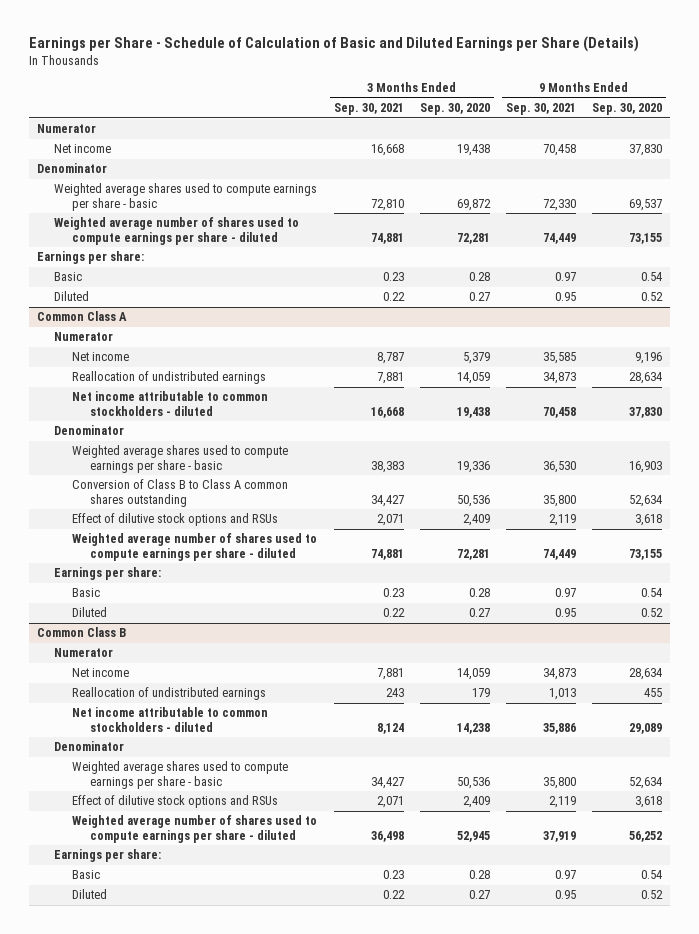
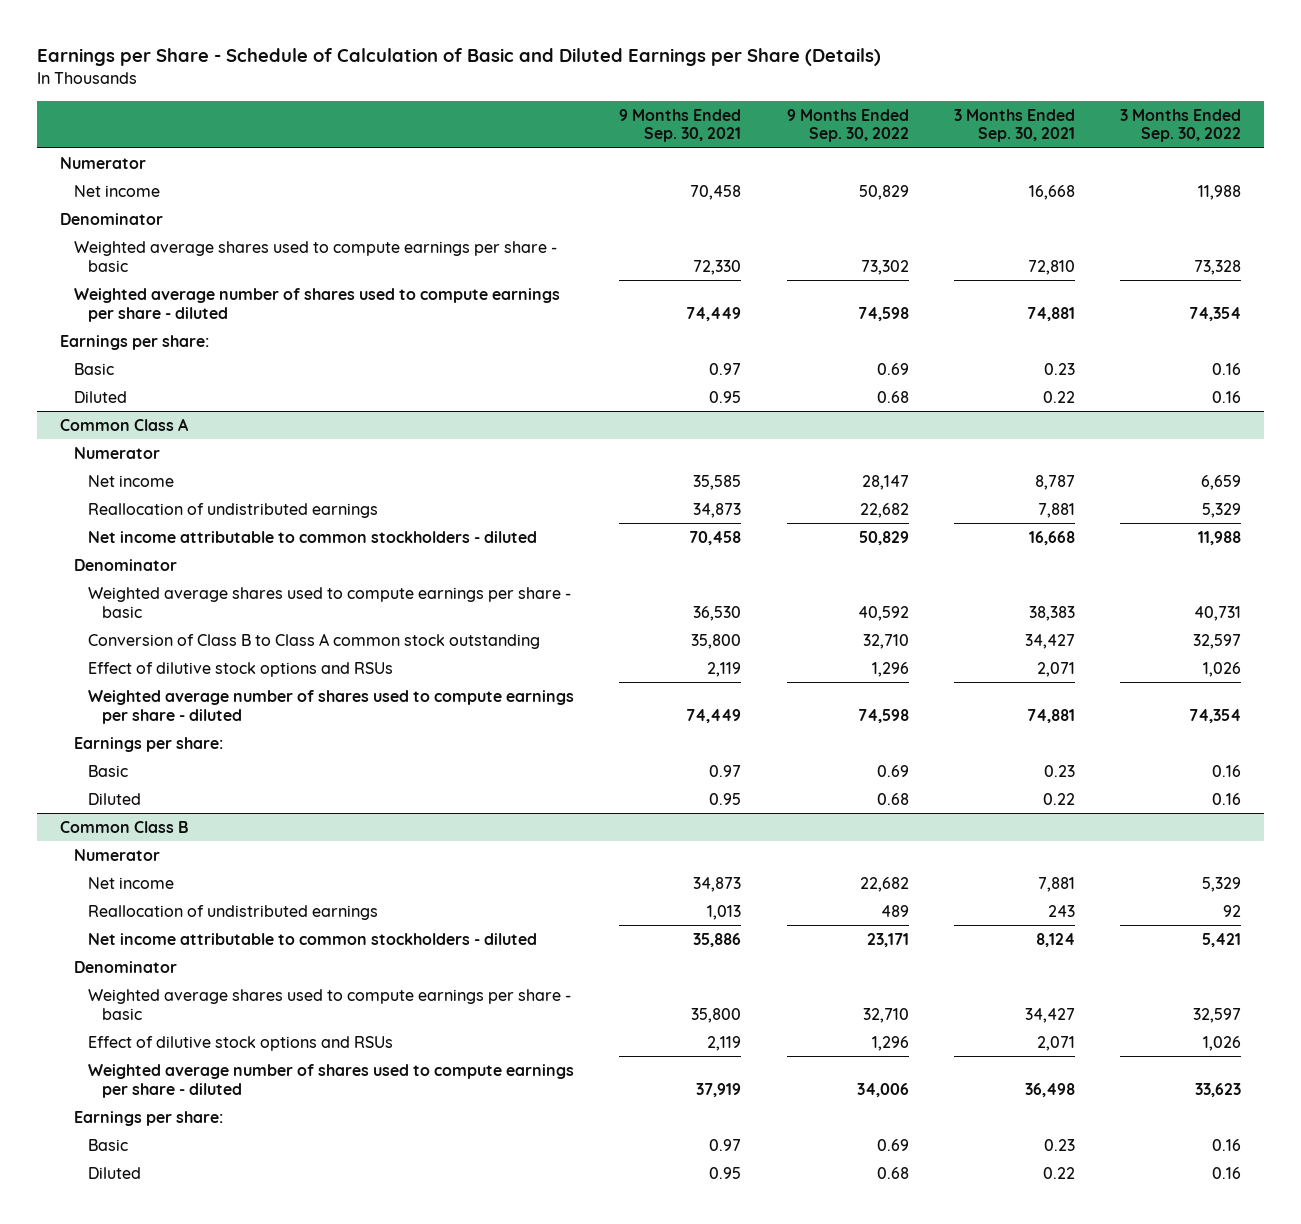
- | 3 Months Ended Sep. 30, 2021 | 3 Months Ended Sep. 30, 2020 | 9 Months Ended Sep. 30, 2021 | 9 Months Ended Sep. 30, 2020
+ | 9 Months Ended Sep. 30, 2021 | 9 Months Ended Sep. 30, 2022 | 3 Months Ended Sep. 30, 2021 | 3 Months Ended Sep. 30, 2022
@ Common Class A
- Conversion of Class B to Class A common shares outstanding | 34,427 | 50,536 | 35,800 | 52,634
+ Conversion of Class B to Class A common stock outstanding | 35,800 | 32,710 | 34,427 | 32,597

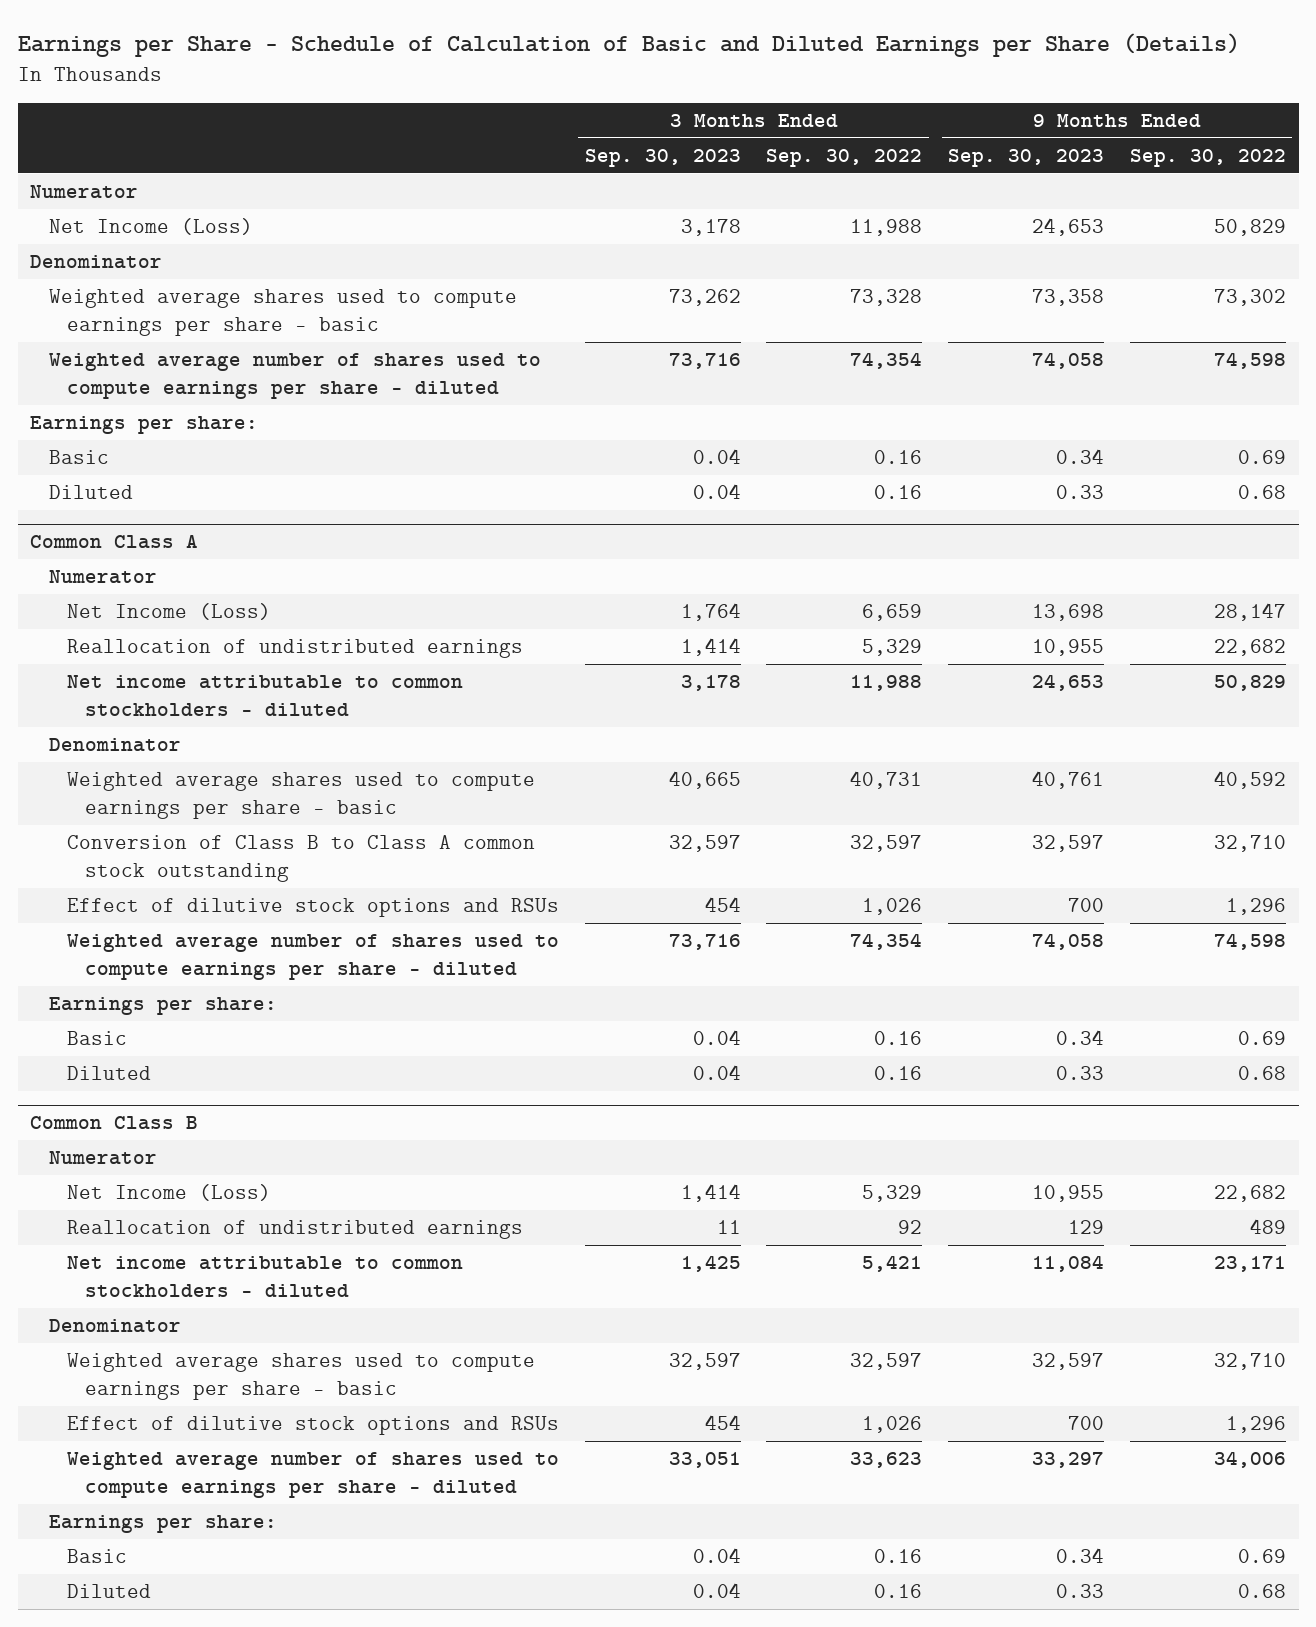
- | 9 Months Ended Sep. 30, 2021 | 9 Months Ended Sep. 30, 2022 | 3 Months Ended Sep. 30, 2021 | 3 Months Ended Sep. 30, 2022
+ | 3 Months Ended Sep. 30, 2023 | 3 Months Ended Sep. 30, 2022 | 9 Months Ended Sep. 30, 2023 | 9 Months Ended Sep. 30, 2022
- Net income | 70,458 | 50,829 | 16,668 | 11,988
+ Net Income (Loss) | 3,178 | 11,988 | 24,653 | 50,829
@ Common Class A
- Net income | 35,585 | 28,147 | 8,787 | 6,659
+ Net Income (Loss) | 1,764 | 6,659 | 13,698 | 28,147
@ Common Class B
- Net income | 34,873 | 22,682 | 7,881 | 5,329
+ Net Income (Loss) | 1,414 | 5,329 | 10,955 | 22,682

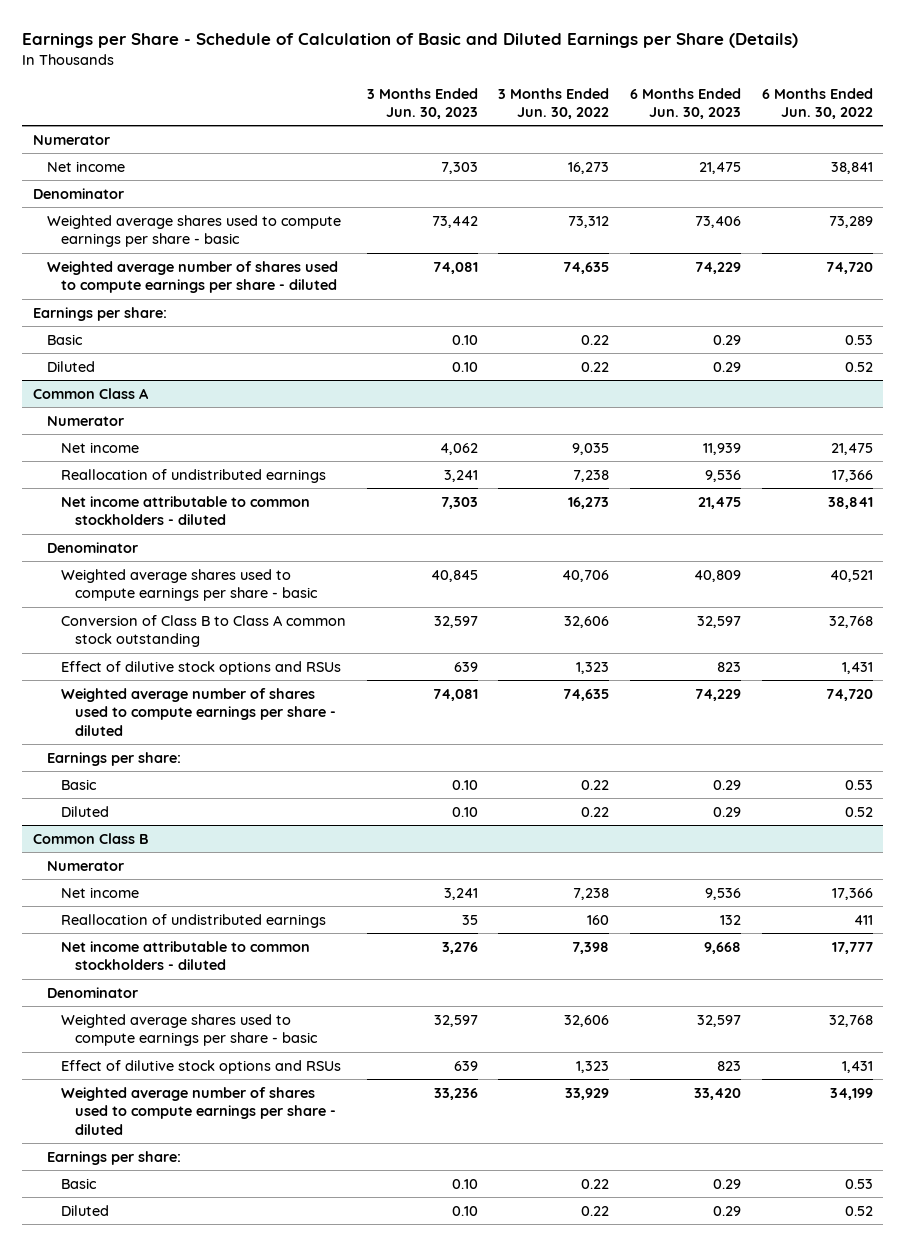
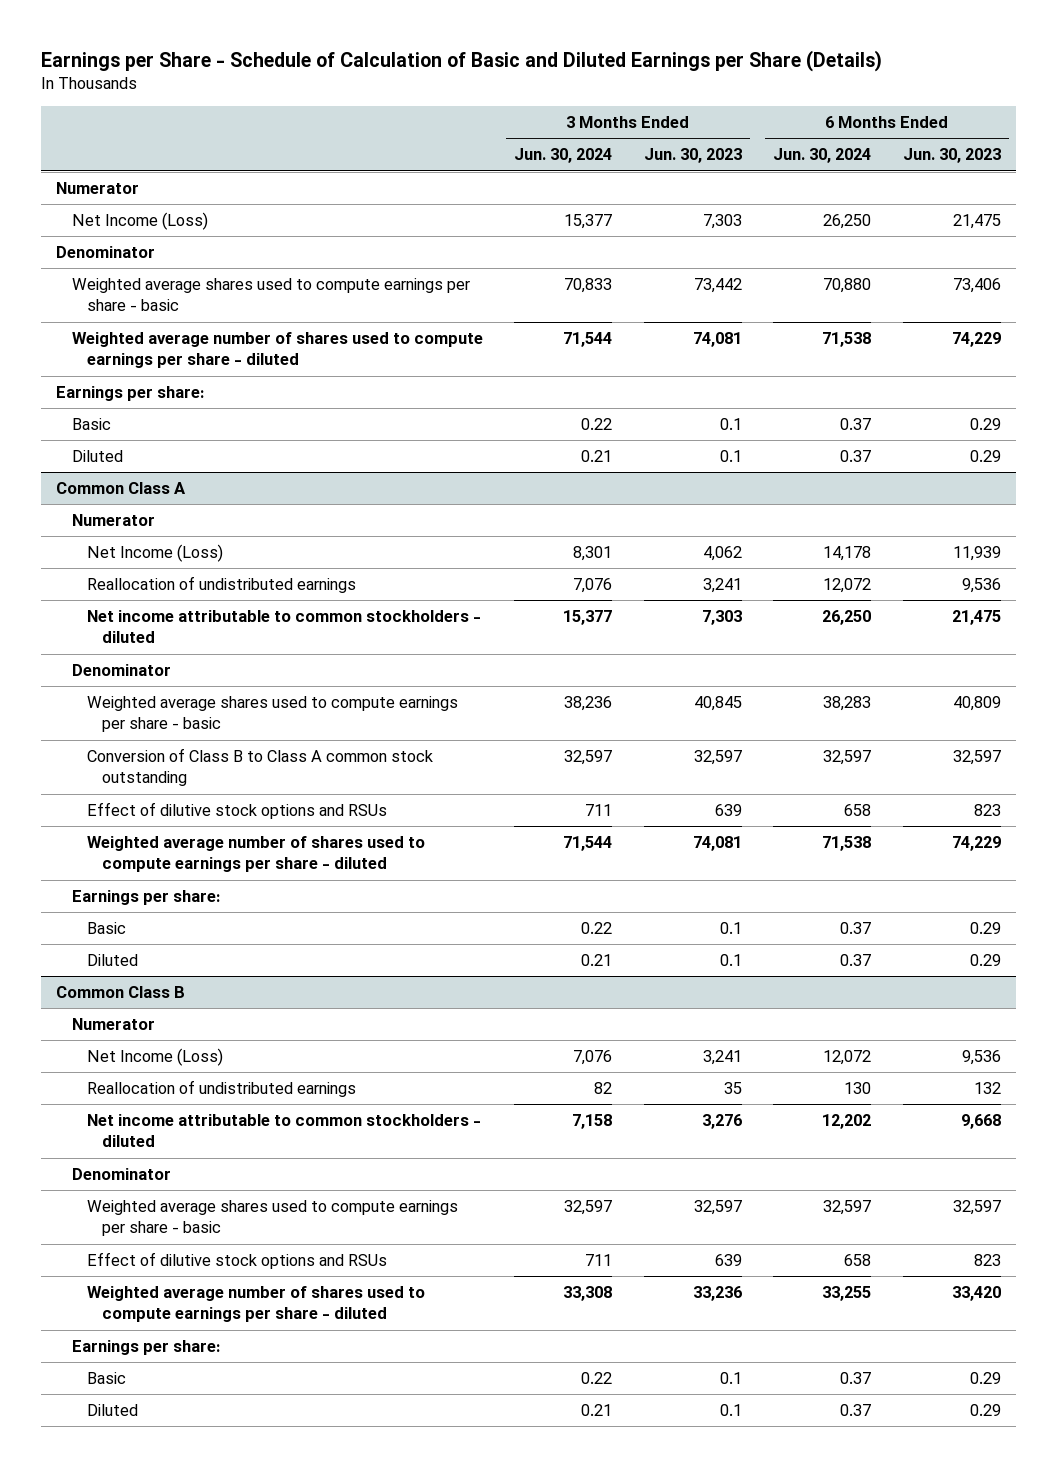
- | 3 Months Ended Jun. 30, 2023 | 3 Months Ended Jun. 30, 2022 | 6 Months Ended Jun. 30, 2023 | 6 Months Ended Jun. 30, 2022
+ | 3 Months Ended Jun. 30, 2024 | 3 Months Ended Jun. 30, 2023 | 6 Months Ended Jun. 30, 2024 | 6 Months Ended Jun. 30, 2023
- Net income | 7,303 | 16,273 | 21,475 | 38,841
+ Net Income (Loss) | 15,377 | 7,303 | 26,250 | 21,475
- Basic | 0.10 | 0.22 | 0.29 | 0.53
- Diluted | 0.10 | 0.22 | 0.29 | 0.52
+ Basic | 0.22 | 0.1 | 0.37 | 0.29
+ Diluted | 0.21 | 0.1 | 0.37 | 0.29
@ Common Class A
- Net income | 4,062 | 9,035 | 11,939 | 21,475
+ Net Income (Loss) | 8,301 | 4,062 | 14,178 | 11,939
- Basic | 0.10 | 0.22 | 0.29 | 0.53
- Diluted | 0.10 | 0.22 | 0.29 | 0.52
+ Basic | 0.22 | 0.1 | 0.37 | 0.29
+ Diluted | 0.21 | 0.1 | 0.37 | 0.29
@ Common Class B
- Net income | 3,241 | 7,238 | 9,536 | 17,366
+ Net Income (Loss) | 7,076 | 3,241 | 12,072 | 9,536
- Basic | 0.10 | 0.22 | 0.29 | 0.53
- Diluted | 0.10 | 0.22 | 0.29 | 0.52
+ Basic | 0.22 | 0.1 | 0.37 | 0.29
+ Diluted | 0.21 | 0.1 | 0.37 | 0.29

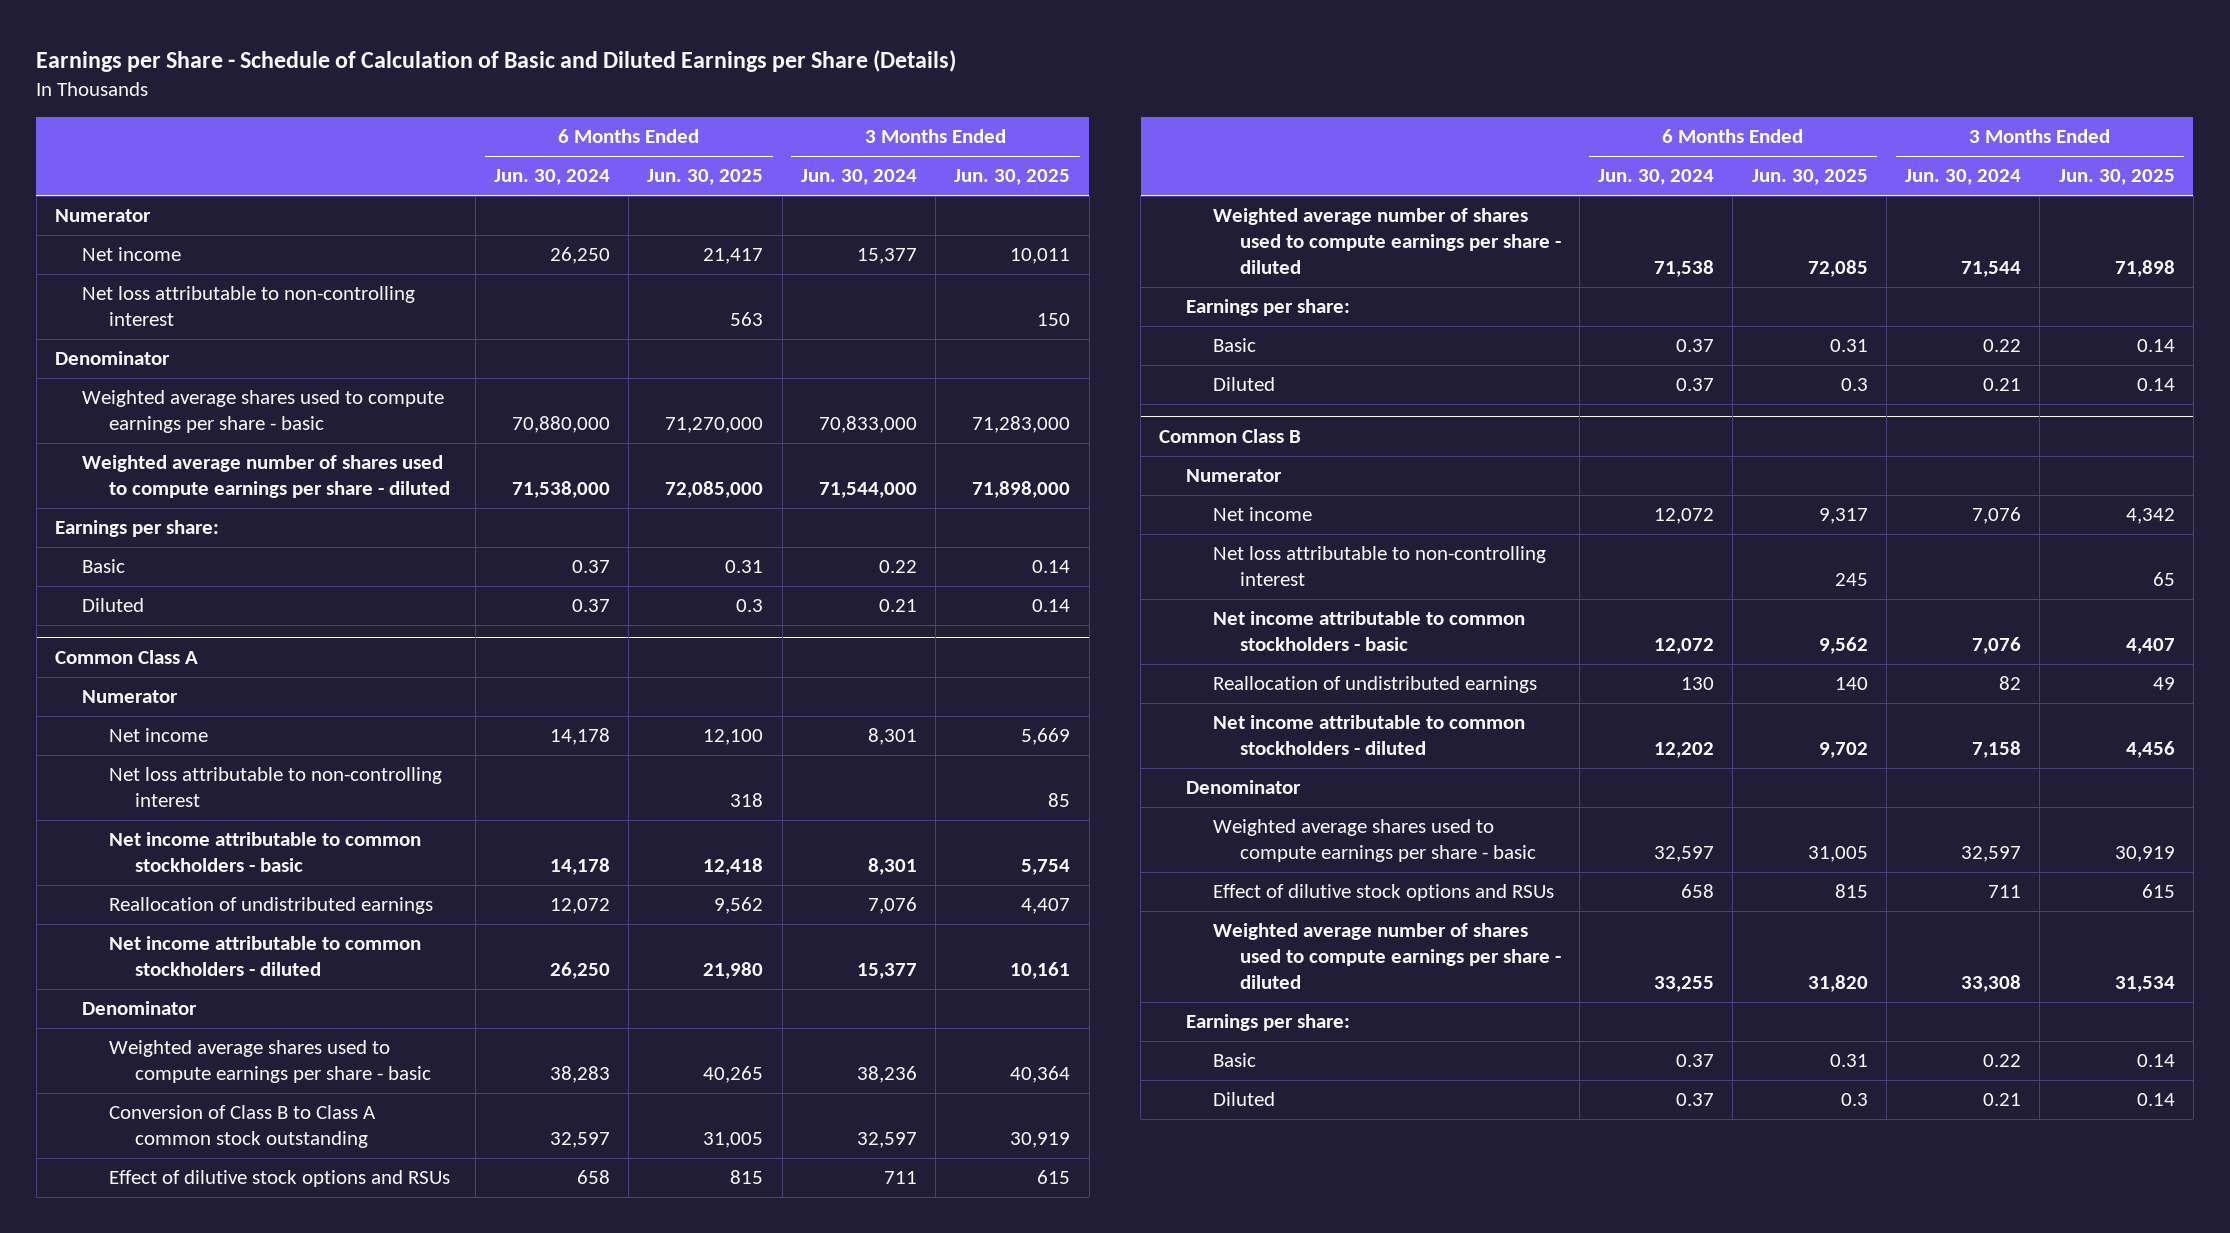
- | 3 Months Ended Jun. 30, 2024 | 3 Months Ended Jun. 30, 2023 | 6 Months Ended Jun. 30, 2024 | 6 Months Ended Jun. 30, 2023
+ | 6 Months Ended Jun. 30, 2024 | 6 Months Ended Jun. 30, 2025 | 3 Months Ended Jun. 30, 2024 | 3 Months Ended Jun. 30, 2025
- Net Income (Loss) | 15,377 | 7,303 | 26,250 | 21,475
+ Net income | 26,250 | 21,417 | 15,377 | 10,011
+ Net loss attributable to non-controlling interest | | 563 | | 150
- Weighted average shares used to compute earnings per share - basic | 70,833 | 73,442 | 70,880 | 73,406
- Weighted average number of shares used to compute earnings per share - diluted | 71,544 | 74,081 | 71,538 | 74,229
+ Weighted average shares used to compute earnings per share - basic | 70,880,000 | 71,270,000 | 70,833,000 | 71,283,000
+ Weighted average number of shares used to compute earnings per share - diluted | 71,538,000 | 72,085,000 | 71,544,000 | 71,898,000
@ Common Class A
- Net Income (Loss) | 8,301 | 4,062 | 14,178 | 11,939
+ Net income | 14,178 | 12,100 | 8,301 | 5,669
+ Net loss attributable to non-controlling interest | | 318 | | 85
+ Net income attributable to common stockholders - basic | 14,178 | 12,418 | 8,301 | 5,754
@ Common Class B
- Net Income (Loss) | 7,076 | 3,241 | 12,072 | 9,536
+ Net income | 12,072 | 9,317 | 7,076 | 4,342
+ Net loss attributable to non-controlling interest | | 245 | | 65
+ Net income attributable to common stockholders - basic | 12,072 | 9,562 | 7,076 | 4,407

